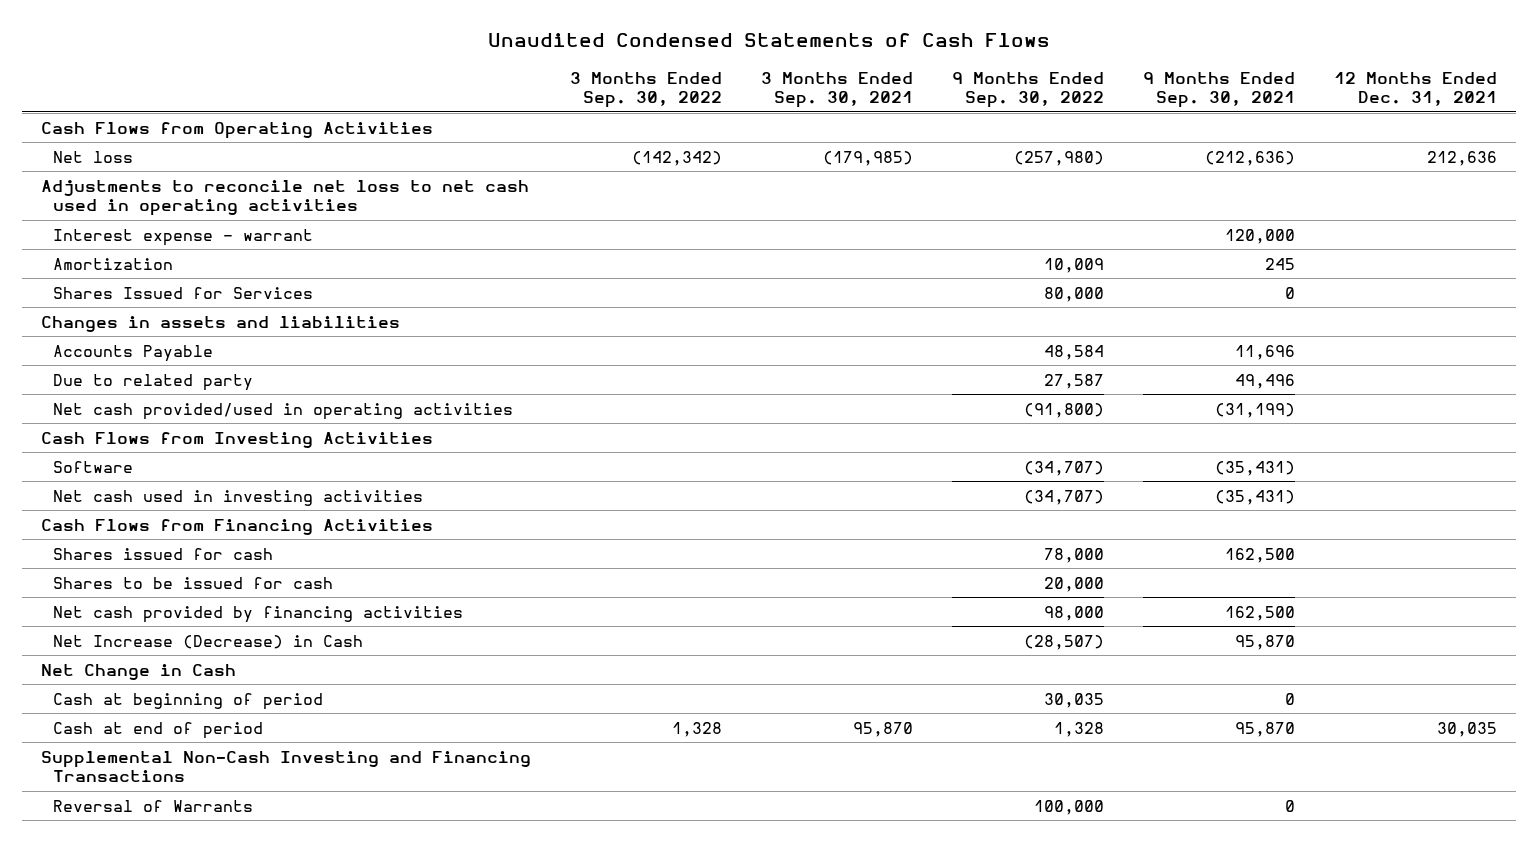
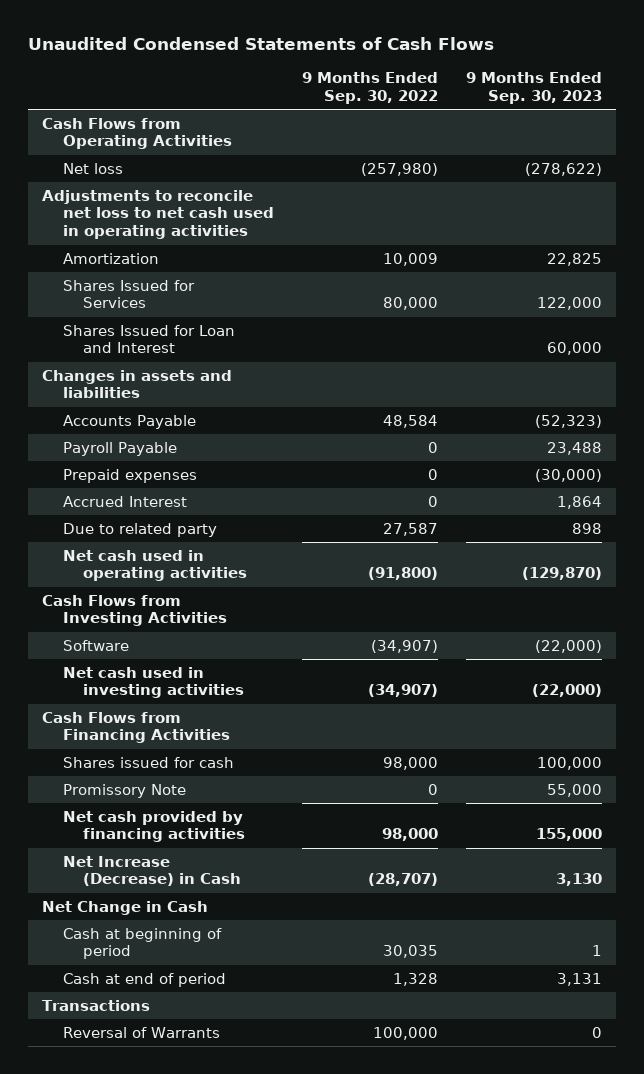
- | 3 Months Ended Sep. 30, 2022 | 3 Months Ended Sep. 30, 2021 | 9 Months Ended Sep. 30, 2022 | 9 Months Ended Sep. 30, 2021 | 12 Months Ended Dec. 31, 2021
+ | 9 Months Ended Sep. 30, 2022 | 9 Months Ended Sep. 30, 2023
- Interest expense - warrant | | | | 120,000 |
+ Shares Issued for Loan and Interest | | 60,000
+ Payroll Payable | 0 | 23,488
+ Prepaid expenses | 0 | (30,000)
+ Accrued Interest | 0 | 1,864
- Net cash provided/used in operating activities | | | (91,800) | (31,199) |
+ Net cash used in operating activities | (91,800) | (129,870)
- Software | | | (34,707) | (35,431) |
- Net cash used in investing activities | | | (34,707) | (35,431) |
+ Software | (34,907) | (22,000)
+ Net cash used in investing activities | (34,907) | (22,000)
- Shares issued for cash | | | 78,000 | 162,500 |
- Shares to be issued for cash | | | 20,000 | |
+ Shares issued for cash | 98,000 | 100,000
+ Promissory Note | 0 | 55,000
- Net Increase (Decrease) in Cash | | | (28,507) | 95,870 |
+ Net Increase (Decrease) in Cash | (28,707) | 3,130
- Supplemental Non-Cash Investing and Financing Transactions
+ Transactions

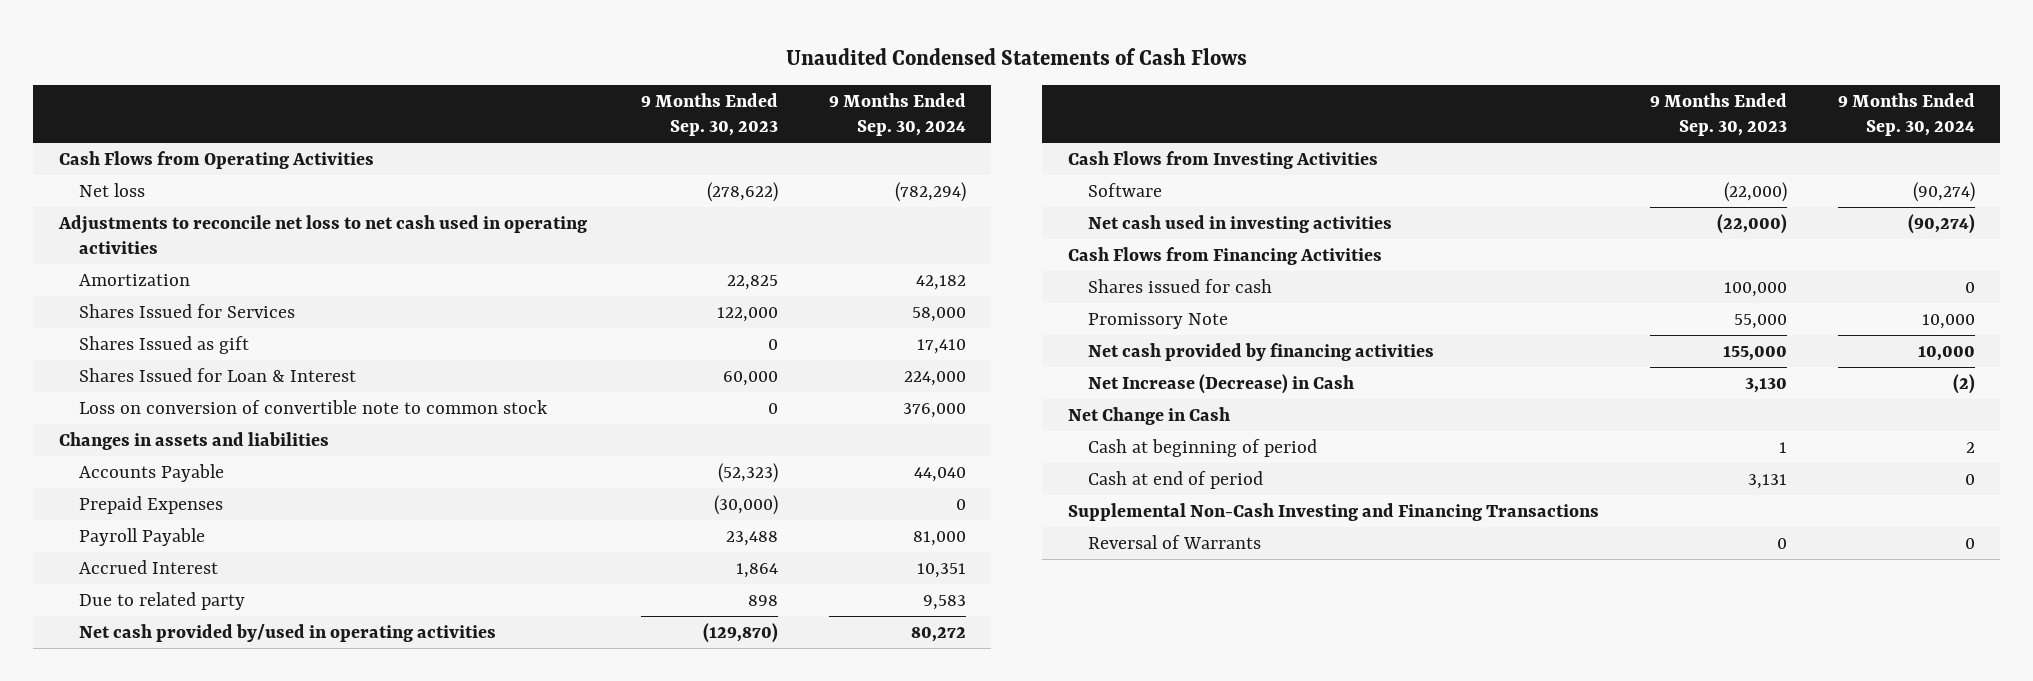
- | 9 Months Ended Sep. 30, 2022 | 9 Months Ended Sep. 30, 2023
+ | 9 Months Ended Sep. 30, 2023 | 9 Months Ended Sep. 30, 2024
- Shares Issued for Loan and Interest | | 60,000
+ Shares Issued as gift | 0 | 17,410
+ Shares Issued for Loan & Interest | 60,000 | 224,000
+ Loss on conversion of convertible note to common stock | 0 | 376,000
+ Prepaid Expenses | (30,000) | 0
- Prepaid expenses | 0 | (30,000)
- Net cash used in operating activities | (91,800) | (129,870)
+ Net cash provided by/used in operating activities | (129,870) | 80,272
- Transactions
+ Supplemental Non-Cash Investing and Financing Transactions

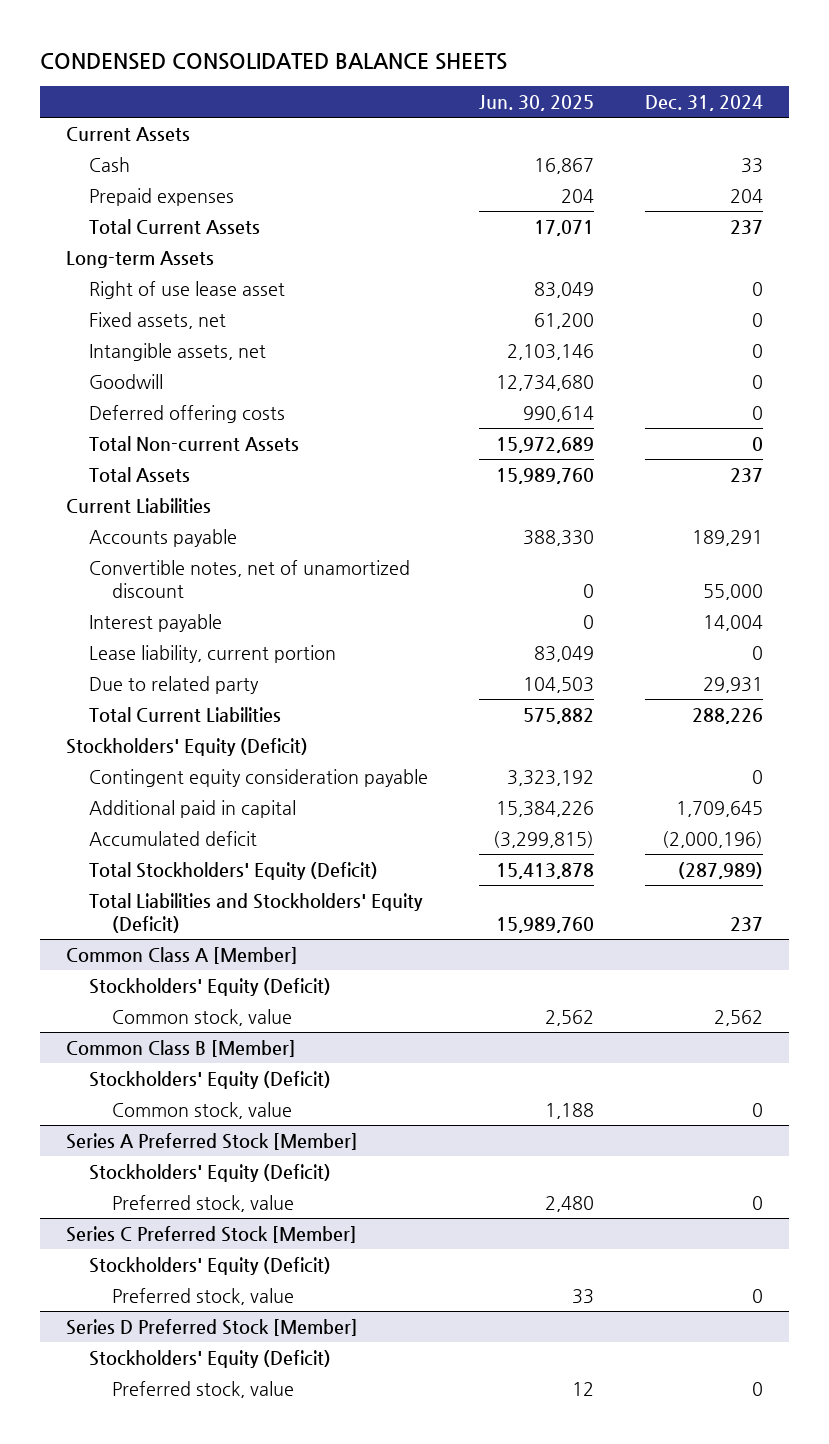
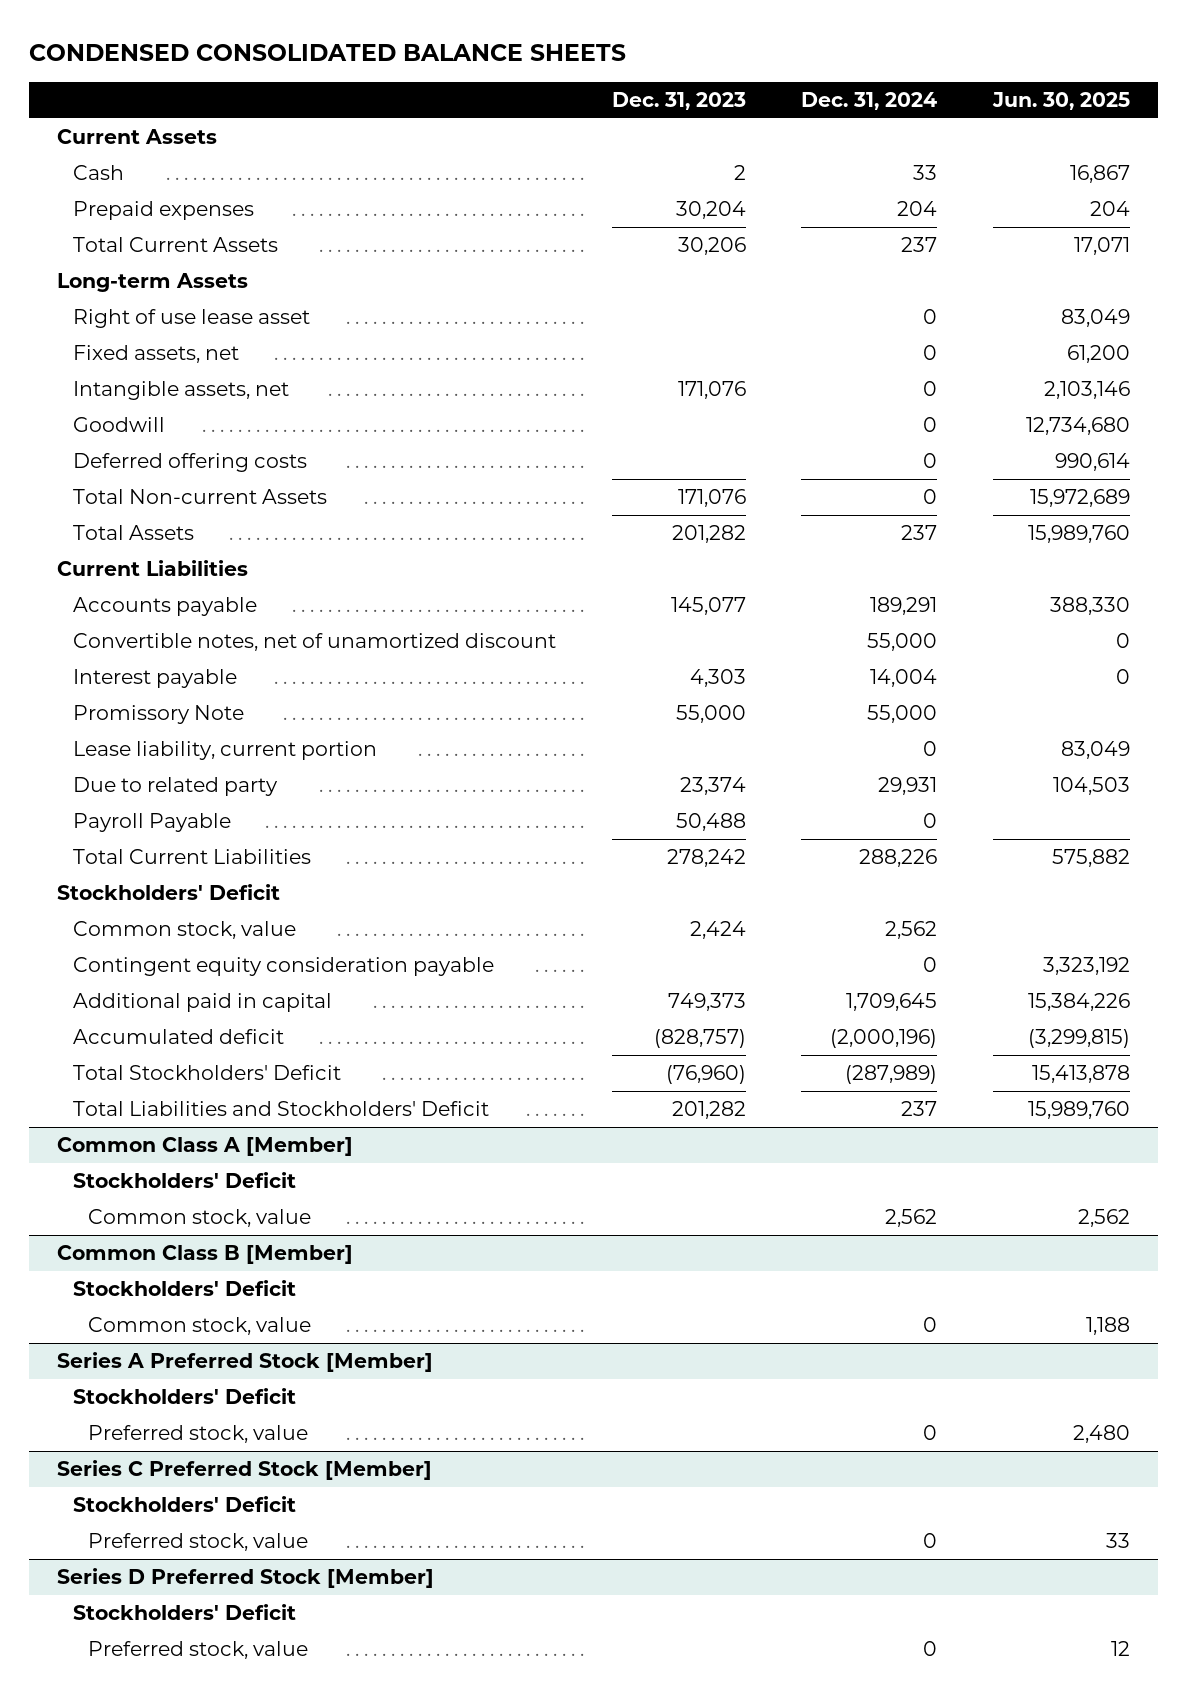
- | Jun. 30, 2025 | Dec. 31, 2024
+ | Dec. 31, 2023 | Dec. 31, 2024 | Jun. 30, 2025
+ Promissory Note | 55,000 | 55,000 |
+ Payroll Payable | 50,488 | 0 |
- Stockholders' Equity (Deficit)
+ Stockholders' Deficit
+ Common stock, value | 2,424 | 2,562 |
- Total Stockholders' Equity (Deficit) | 15,413,878 | (287,989)
- Total Liabilities and Stockholders' Equity (Deficit) | 15,989,760 | 237
+ Total Stockholders' Deficit | (76,960) | (287,989) | 15,413,878
+ Total Liabilities and Stockholders' Deficit | 201,282 | 237 | 15,989,760
@ Common Class A [Member]
- Stockholders' Equity (Deficit)
+ Stockholders' Deficit
@ Common Class B [Member]
- Stockholders' Equity (Deficit)
+ Stockholders' Deficit
@ Series A Preferred Stock [Member]
- Stockholders' Equity (Deficit)
+ Stockholders' Deficit
@ Series C Preferred Stock [Member]
- Stockholders' Equity (Deficit)
+ Stockholders' Deficit
@ Series D Preferred Stock [Member]
- Stockholders' Equity (Deficit)
+ Stockholders' Deficit

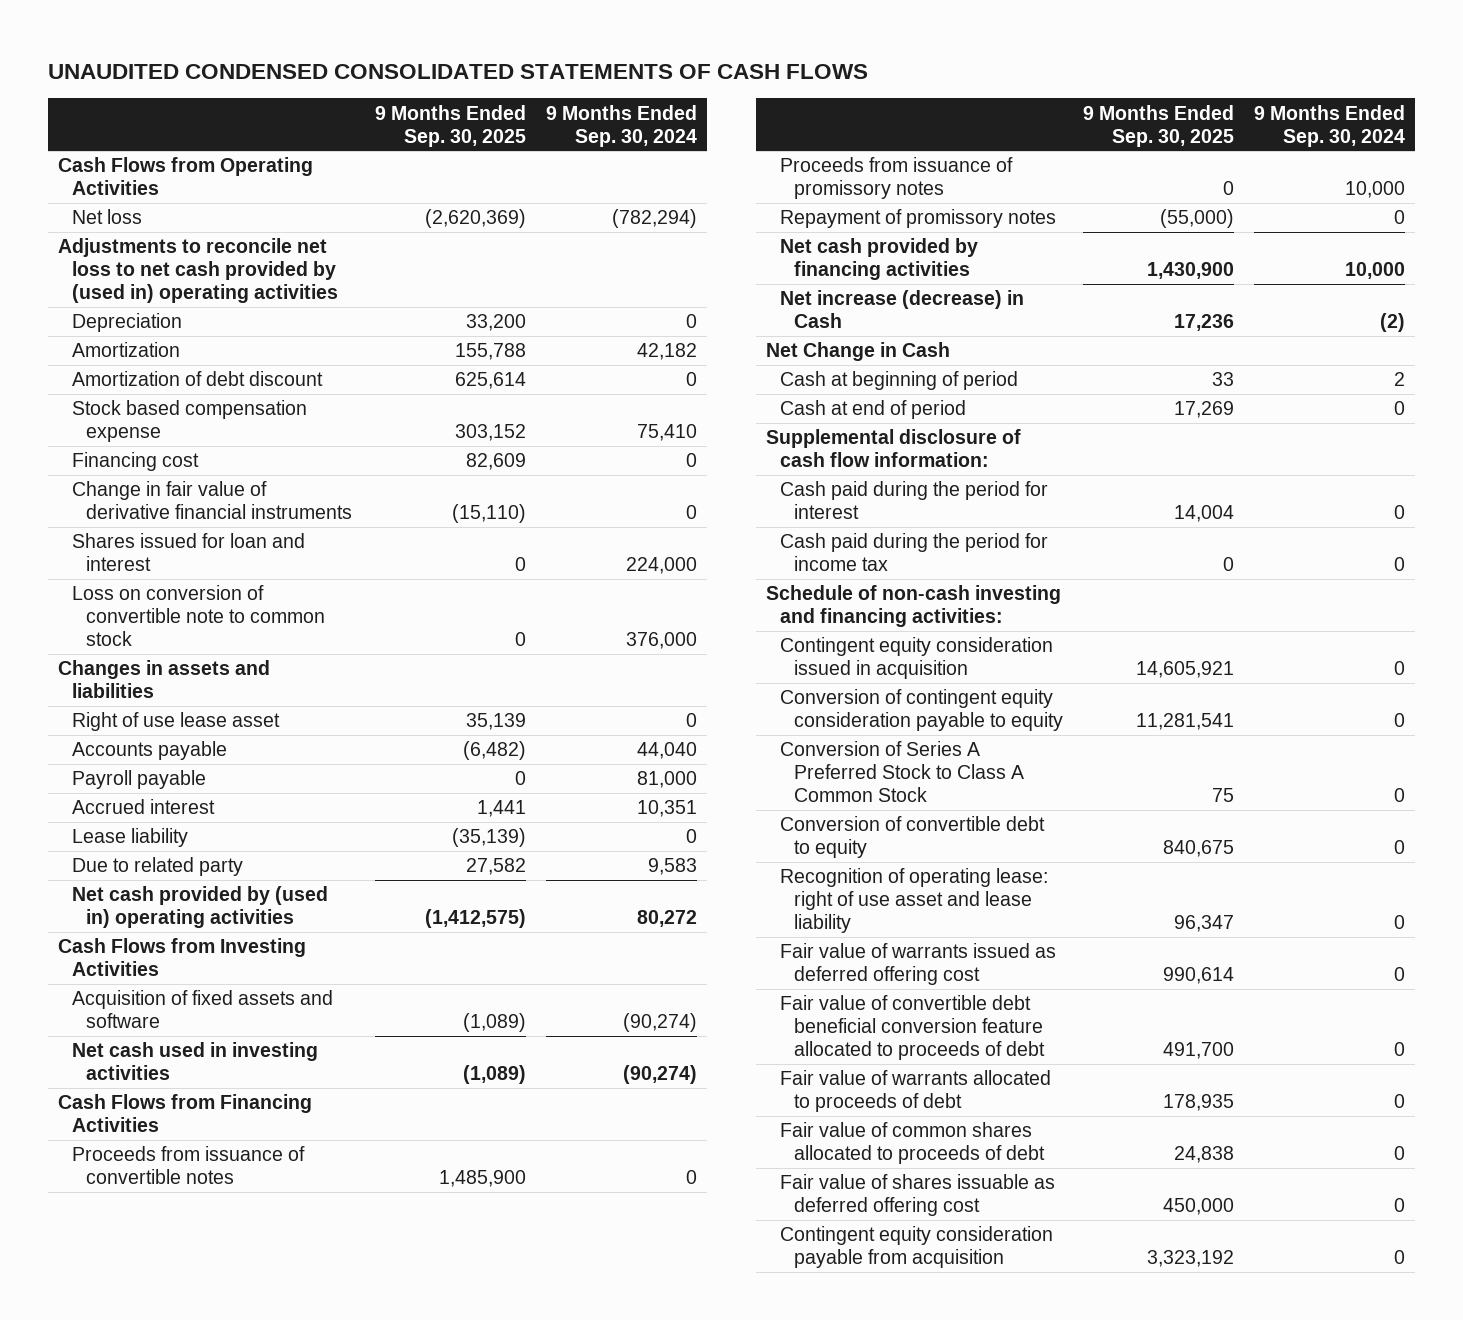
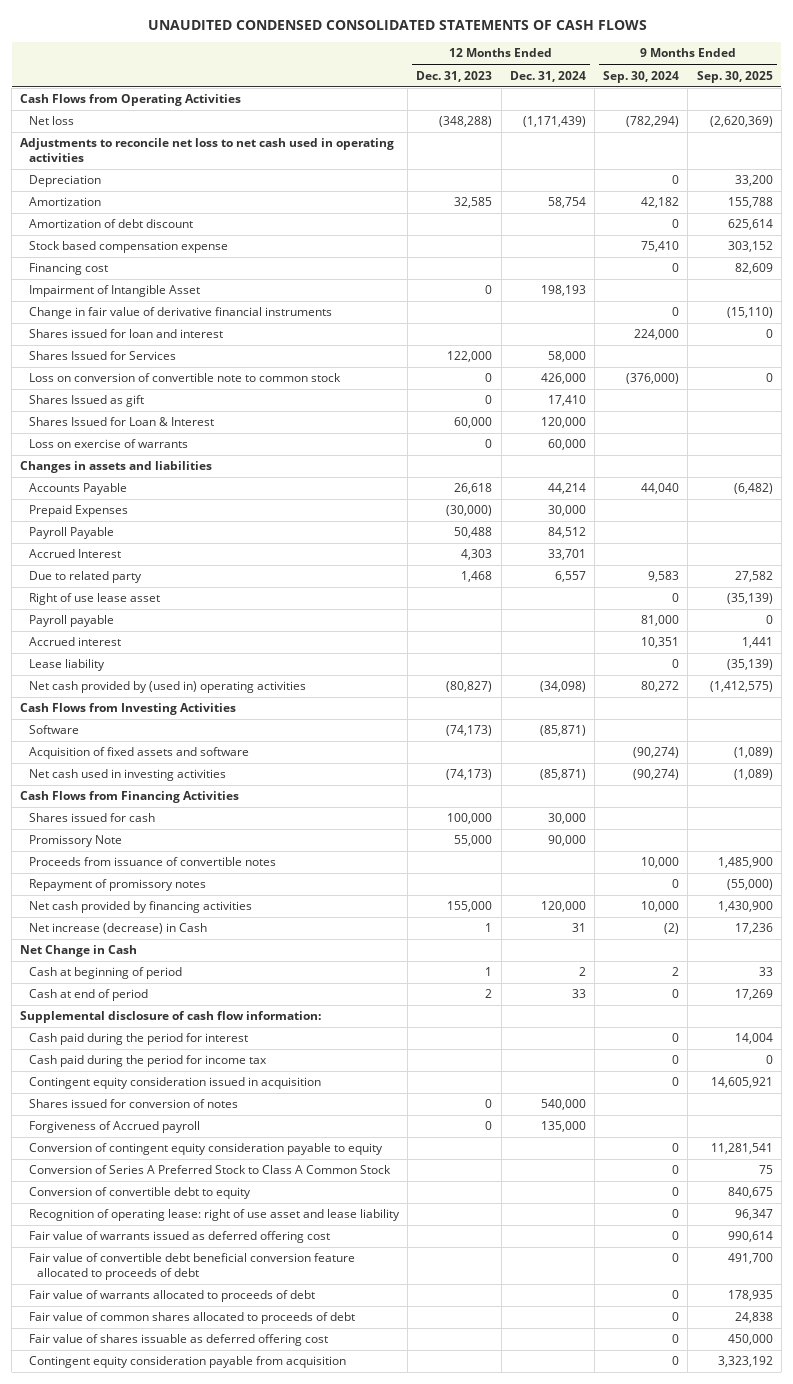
- | 9 Months Ended Sep. 30, 2025 | 9 Months Ended Sep. 30, 2024
+ | 12 Months Ended Dec. 31, 2023 | 12 Months Ended Dec. 31, 2024 | 9 Months Ended Sep. 30, 2024 | 9 Months Ended Sep. 30, 2025
- Adjustments to reconcile net loss to net cash provided by (used in) operating activities
+ Adjustments to reconcile net loss to net cash used in operating activities
+ Impairment of Intangible Asset | 0 | 198,193 | |
- Loss on conversion of convertible note to common stock | 0 | 376,000
+ Shares Issued for Services | 122,000 | 58,000 | |
+ Loss on conversion of convertible note to common stock | 0 | 426,000 | (376,000) | 0
+ Shares Issued as gift | 0 | 17,410 | |
+ Shares Issued for Loan & Interest | 60,000 | 120,000 | |
+ Loss on exercise of warrants | 0 | 60,000 | |
- Right of use lease asset | 35,139 | 0
- Accounts payable | (6,482) | 44,040
+ Accounts Payable | 26,618 | 44,214 | 44,040 | (6,482)
+ Prepaid Expenses | (30,000) | 30,000 | |
+ Payroll Payable | 50,488 | 84,512 | |
+ Accrued Interest | 4,303 | 33,701 | |
moved up: Due to related party | 1,468 | 6,557 | 9,583 | 27,582
+ Right of use lease asset | | | 0 | (35,139)
+ Software | (74,173) | (85,871) | |
- Proceeds from issuance of convertible notes | 1,485,900 | 0
- Proceeds from issuance of promissory notes | 0 | 10,000
+ Shares issued for cash | 100,000 | 30,000 | |
+ Promissory Note | 55,000 | 90,000 | |
+ Proceeds from issuance of convertible notes | | | 10,000 | 1,485,900
- Schedule of non-cash investing and financing activities:
+ Shares issued for conversion of notes | 0 | 540,000 | |
+ Forgiveness of Accrued payroll | 0 | 135,000 | |

